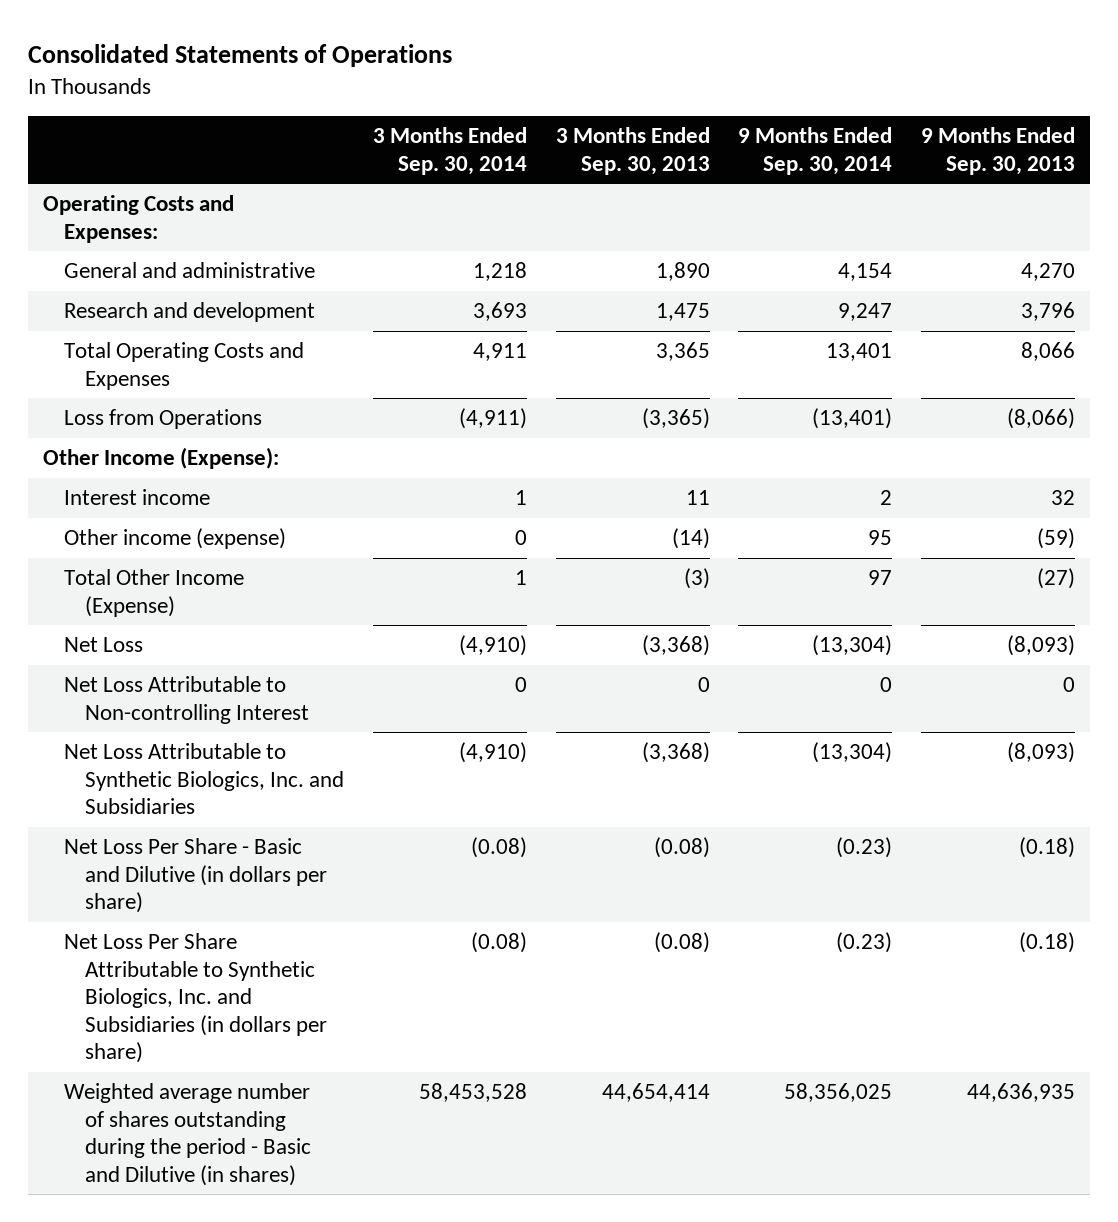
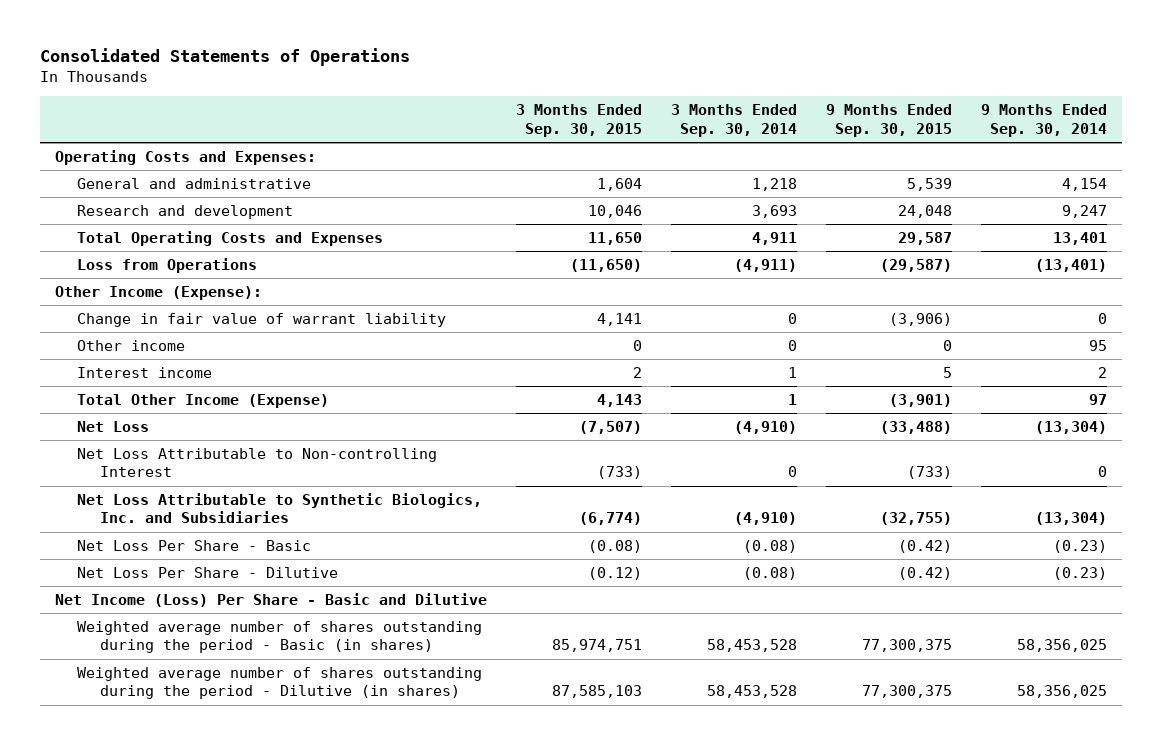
- | 3 Months Ended Sep. 30, 2014 | 3 Months Ended Sep. 30, 2013 | 9 Months Ended Sep. 30, 2014 | 9 Months Ended Sep. 30, 2013
+ | 3 Months Ended Sep. 30, 2015 | 3 Months Ended Sep. 30, 2014 | 9 Months Ended Sep. 30, 2015 | 9 Months Ended Sep. 30, 2014
+ Change in fair value of warrant liability | 4,141 | 0 | (3,906) | 0
+ Other income | 0 | 0 | 0 | 95
- Other income (expense) | 0 | (14) | 95 | (59)
- Net Loss Per Share - Basic and Dilutive (in dollars per share) | (0.08) | (0.08) | (0.23) | (0.18)
- Net Loss Per Share Attributable to Synthetic Biologics, Inc. and Subsidiaries (in dollars per share) | (0.08) | (0.08) | (0.23) | (0.18)
- Weighted average number of shares outstanding during the period - Basic and Dilutive (in shares) | 58,453,528 | 44,654,414 | 58,356,025 | 44,636,935
+ Net Loss Per Share - Basic | (0.08) | (0.08) | (0.42) | (0.23)
+ Net Loss Per Share - Dilutive | (0.12) | (0.08) | (0.42) | (0.23)
+ Net Income (Loss) Per Share - Basic and Dilutive
+ Weighted average number of shares outstanding during the period - Basic (in shares) | 85,974,751 | 58,453,528 | 77,300,375 | 58,356,025
+ Weighted average number of shares outstanding during the period - Dilutive (in shares) | 87,585,103 | 58,453,528 | 77,300,375 | 58,356,025

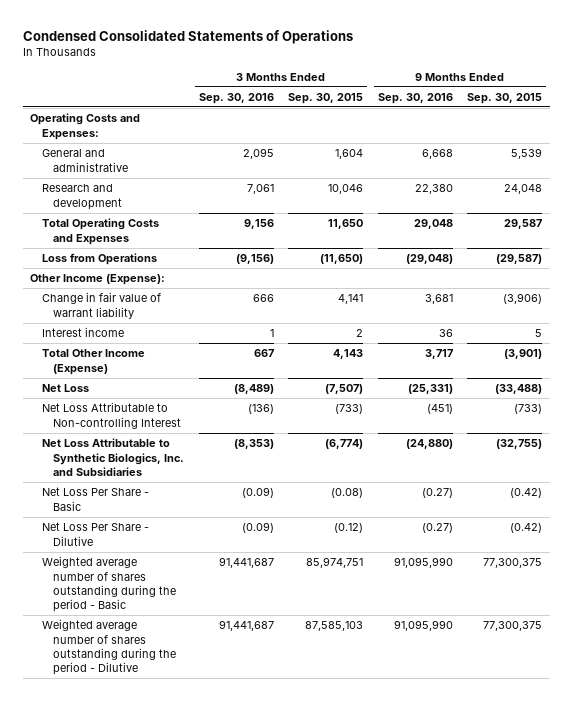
- Consolidated Statements of Operations
+ Condensed Consolidated Statements of Operations
- | 3 Months Ended Sep. 30, 2015 | 3 Months Ended Sep. 30, 2014 | 9 Months Ended Sep. 30, 2015 | 9 Months Ended Sep. 30, 2014
+ | 3 Months Ended Sep. 30, 2016 | 3 Months Ended Sep. 30, 2015 | 9 Months Ended Sep. 30, 2016 | 9 Months Ended Sep. 30, 2015
- Other income | 0 | 0 | 0 | 95
- Net Income (Loss) Per Share - Basic and Dilutive
- Weighted average number of shares outstanding during the period - Basic (in shares) | 85,974,751 | 58,453,528 | 77,300,375 | 58,356,025
- Weighted average number of shares outstanding during the period - Dilutive (in shares) | 87,585,103 | 58,453,528 | 77,300,375 | 58,356,025
+ Weighted average number of shares outstanding during the period - Basic | 91,441,687 | 85,974,751 | 91,095,990 | 77,300,375
+ Weighted average number of shares outstanding during the period - Dilutive | 91,441,687 | 87,585,103 | 91,095,990 | 77,300,375

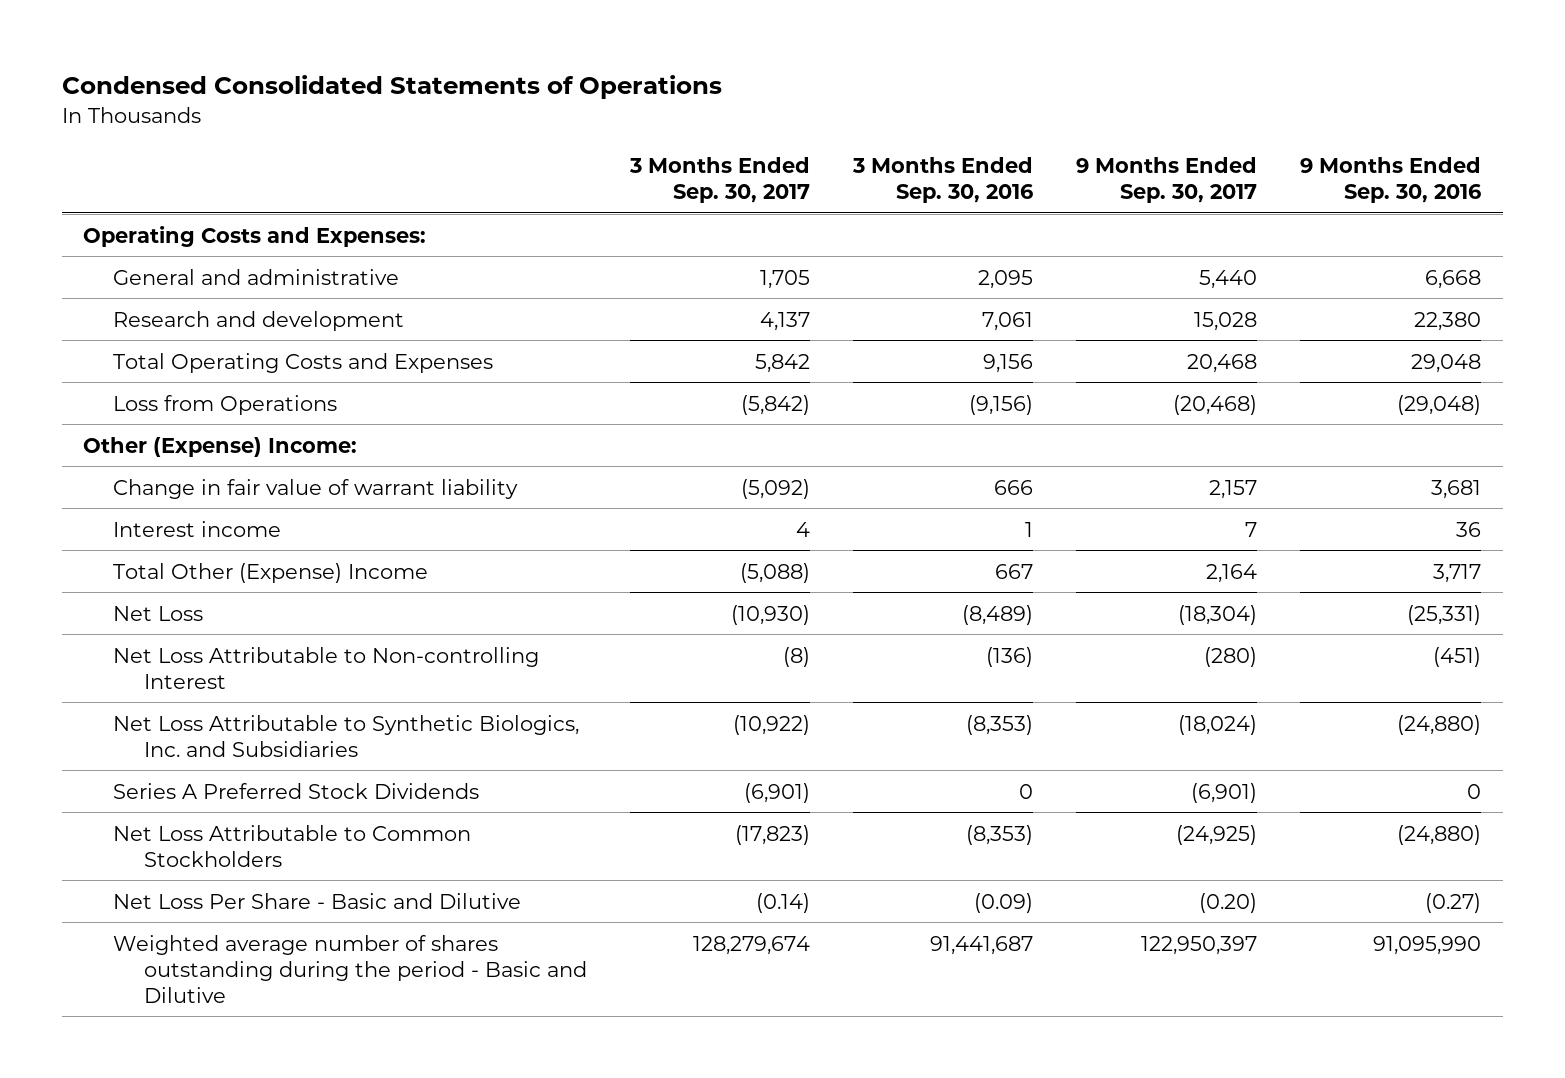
- | 3 Months Ended Sep. 30, 2016 | 3 Months Ended Sep. 30, 2015 | 9 Months Ended Sep. 30, 2016 | 9 Months Ended Sep. 30, 2015
+ | 3 Months Ended Sep. 30, 2017 | 3 Months Ended Sep. 30, 2016 | 9 Months Ended Sep. 30, 2017 | 9 Months Ended Sep. 30, 2016
- Other Income (Expense):
+ Other (Expense) Income:
- Total Other Income (Expense) | 667 | 4,143 | 3,717 | (3,901)
+ Total Other (Expense) Income | (5,088) | 667 | 2,164 | 3,717
- Net Loss Per Share - Basic | (0.09) | (0.08) | (0.27) | (0.42)
- Net Loss Per Share - Dilutive | (0.09) | (0.12) | (0.27) | (0.42)
- Weighted average number of shares outstanding during the period - Basic | 91,441,687 | 85,974,751 | 91,095,990 | 77,300,375
- Weighted average number of shares outstanding during the period - Dilutive | 91,441,687 | 87,585,103 | 91,095,990 | 77,300,375
+ Series A Preferred Stock Dividends | (6,901) | 0 | (6,901) | 0
+ Net Loss Attributable to Common Stockholders | (17,823) | (8,353) | (24,925) | (24,880)
+ Net Loss Per Share - Basic and Dilutive | (0.14) | (0.09) | (0.20) | (0.27)
+ Weighted average number of shares outstanding during the period - Basic and Dilutive | 128,279,674 | 91,441,687 | 122,950,397 | 91,095,990

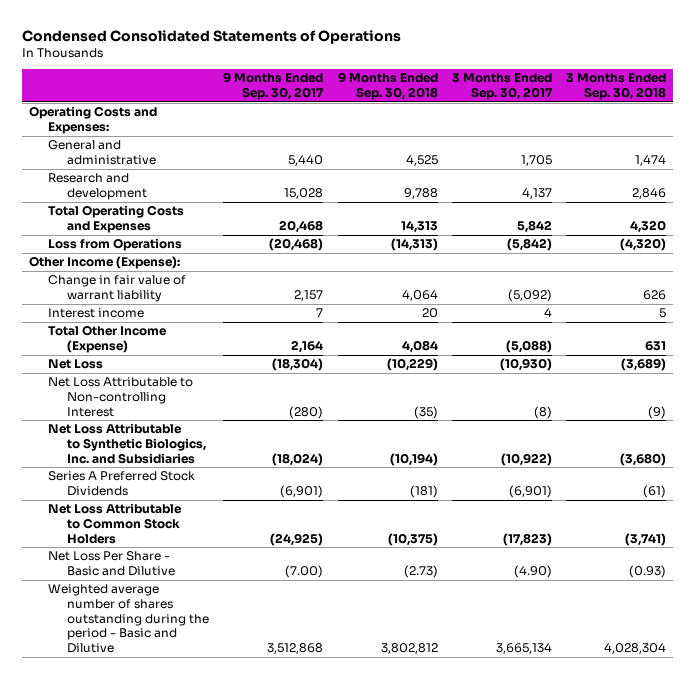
- | 3 Months Ended Sep. 30, 2017 | 3 Months Ended Sep. 30, 2016 | 9 Months Ended Sep. 30, 2017 | 9 Months Ended Sep. 30, 2016
+ | 9 Months Ended Sep. 30, 2017 | 9 Months Ended Sep. 30, 2018 | 3 Months Ended Sep. 30, 2017 | 3 Months Ended Sep. 30, 2018
- Other (Expense) Income:
+ Other Income (Expense):
- Total Other (Expense) Income | (5,088) | 667 | 2,164 | 3,717
+ Total Other Income (Expense) | 2,164 | 4,084 | (5,088) | 631
- Net Loss Attributable to Common Stockholders | (17,823) | (8,353) | (24,925) | (24,880)
- Net Loss Per Share - Basic and Dilutive | (0.14) | (0.09) | (0.20) | (0.27)
- Weighted average number of shares outstanding during the period - Basic and Dilutive | 128,279,674 | 91,441,687 | 122,950,397 | 91,095,990
+ Net Loss Attributable to Common Stock Holders | (24,925) | (10,375) | (17,823) | (3,741)
+ Net Loss Per Share - Basic and Dilutive | (7.00) | (2.73) | (4.90) | (0.93)
+ Weighted average number of shares outstanding during the period - Basic and Dilutive | 3,512,868 | 3,802,812 | 3,665,134 | 4,028,304

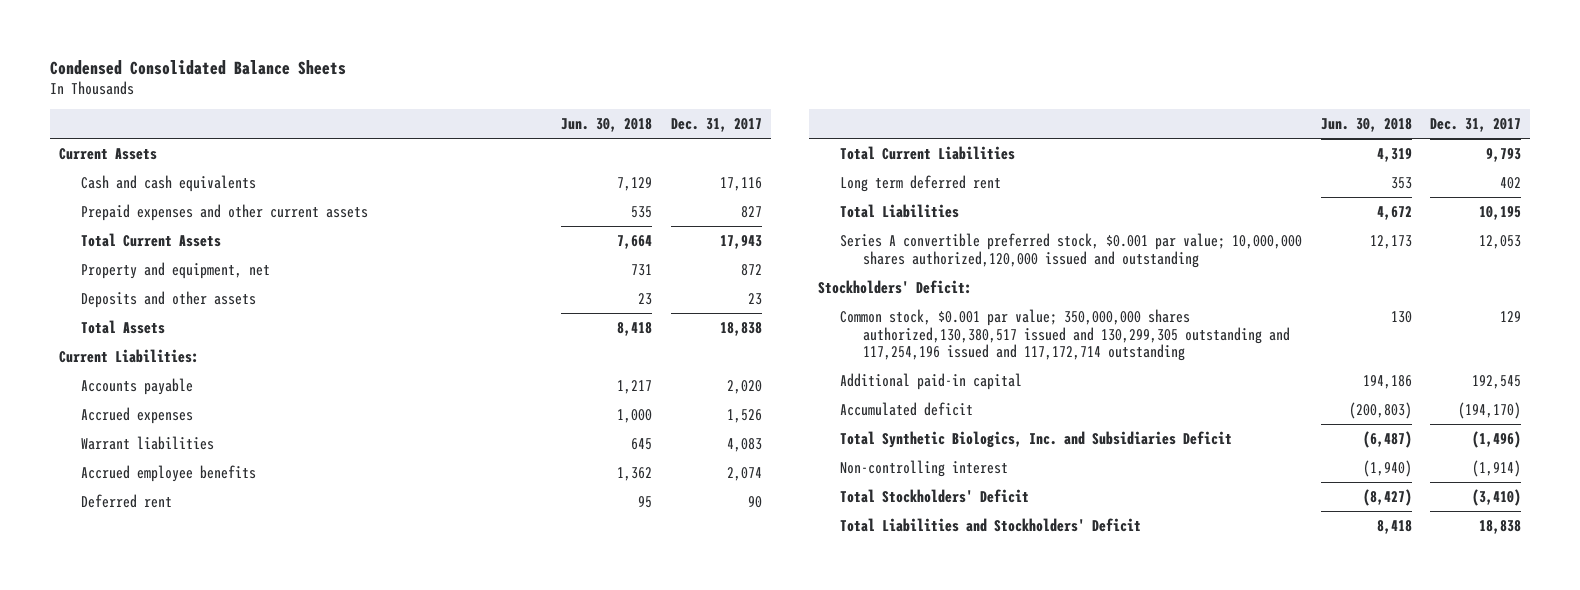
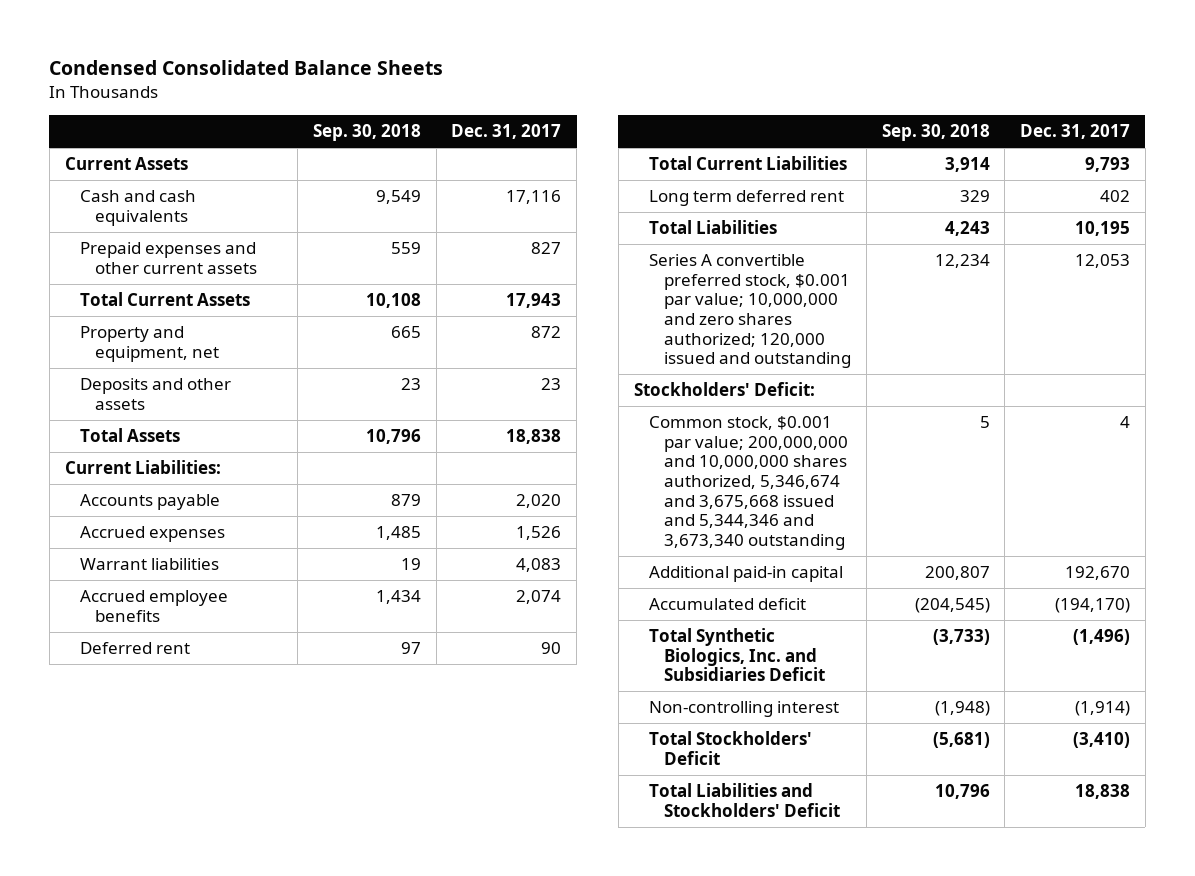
- | Jun. 30, 2018 | Dec. 31, 2017
+ | Sep. 30, 2018 | Dec. 31, 2017
- Series A convertible preferred stock, $0.001 par value; 10,000,000 shares authorized,120,000 issued and outstanding | 12,173 | 12,053
+ Series A convertible preferred stock, $0.001 par value; 10,000,000 and zero shares authorized; 120,000 issued and outstanding | 12,234 | 12,053
- Common stock, $0.001 par value; 350,000,000 shares authorized,130,380,517 issued and 130,299,305 outstanding and 117,254,196 issued and 117,172,714 outstanding | 130 | 129
- Additional paid-in capital | 194,186 | 192,545
+ Common stock, $0.001 par value; 200,000,000 and 10,000,000 shares authorized, 5,346,674 and 3,675,668 issued and 5,344,346 and 3,673,340 outstanding | 5 | 4
+ Additional paid-in capital | 200,807 | 192,670

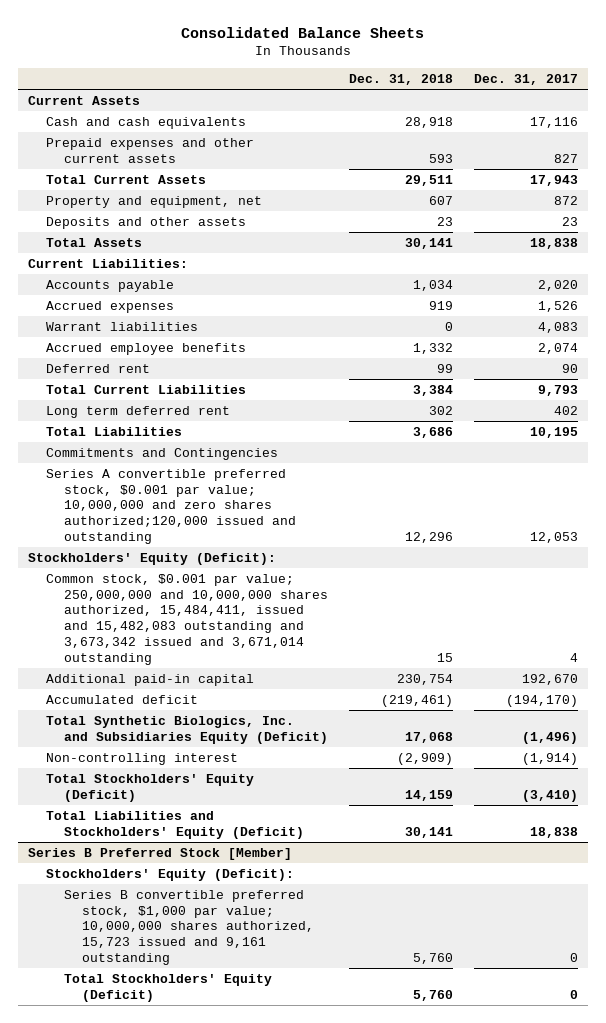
- Condensed Consolidated Balance Sheets
+ Consolidated Balance Sheets
- | Sep. 30, 2018 | Dec. 31, 2017
+ | Dec. 31, 2018 | Dec. 31, 2017
- Series A convertible preferred stock, $0.001 par value; 10,000,000 and zero shares authorized; 120,000 issued and outstanding | 12,234 | 12,053
- Stockholders' Deficit:
- Common stock, $0.001 par value; 200,000,000 and 10,000,000 shares authorized, 5,346,674 and 3,675,668 issued and 5,344,346 and 3,673,340 outstanding | 5 | 4
+ Commitments and Contingencies
+ Series A convertible preferred stock, $0.001 par value; 10,000,000 and zero shares authorized;120,000 issued and outstanding | 12,296 | 12,053
+ Stockholders' Equity (Deficit):
+ Common stock, $0.001 par value; 250,000,000 and 10,000,000 shares authorized, 15,484,411, issued and 15,482,083 outstanding and 3,673,342 issued and 3,671,014 outstanding | 15 | 4
- Total Synthetic Biologics, Inc. and Subsidiaries Deficit | (3,733) | (1,496)
+ Total Synthetic Biologics, Inc. and Subsidiaries Equity (Deficit) | 17,068 | (1,496)
- Total Stockholders' Deficit | (5,681) | (3,410)
- Total Liabilities and Stockholders' Deficit | 10,796 | 18,838
+ Total Stockholders' Equity (Deficit) | 14,159 | (3,410)
+ Total Liabilities and Stockholders' Equity (Deficit) | 30,141 | 18,838
+ Series B Preferred Stock [Member]
+ Stockholders' Equity (Deficit):
+ Series B convertible preferred stock, $1,000 par value; 10,000,000 shares authorized, 15,723 issued and 9,161 outstanding | 5,760 | 0
+ Total Stockholders' Equity (Deficit) | 5,760 | 0

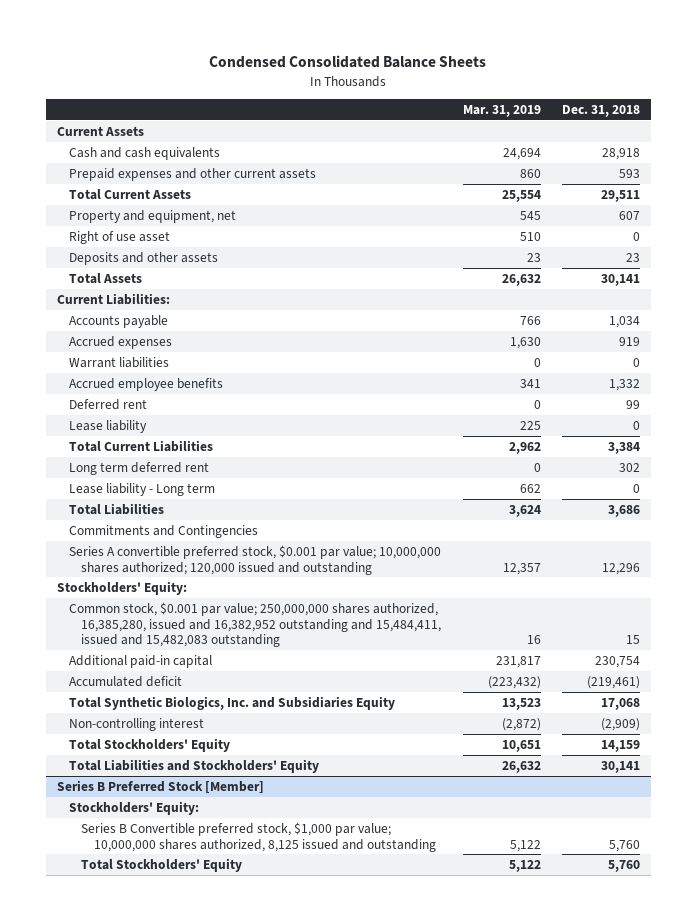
- Consolidated Balance Sheets
+ Condensed Consolidated Balance Sheets
- | Dec. 31, 2018 | Dec. 31, 2017
+ | Mar. 31, 2019 | Dec. 31, 2018
+ Right of use asset | 510 | 0
+ Lease liability | 225 | 0
+ Lease liability - Long term | 662 | 0
- Series A convertible preferred stock, $0.001 par value; 10,000,000 and zero shares authorized;120,000 issued and outstanding | 12,296 | 12,053
- Stockholders' Equity (Deficit):
- Common stock, $0.001 par value; 250,000,000 and 10,000,000 shares authorized, 15,484,411, issued and 15,482,083 outstanding and 3,673,342 issued and 3,671,014 outstanding | 15 | 4
+ Series A convertible preferred stock, $0.001 par value; 10,000,000 shares authorized; 120,000 issued and outstanding | 12,357 | 12,296
+ Stockholders' Equity:
+ Common stock, $0.001 par value; 250,000,000 shares authorized, 16,385,280, issued and 16,382,952 outstanding and 15,484,411, issued and 15,482,083 outstanding | 16 | 15
- Total Synthetic Biologics, Inc. and Subsidiaries Equity (Deficit) | 17,068 | (1,496)
+ Total Synthetic Biologics, Inc. and Subsidiaries Equity | 13,523 | 17,068
- Total Stockholders' Equity (Deficit) | 14,159 | (3,410)
- Total Liabilities and Stockholders' Equity (Deficit) | 30,141 | 18,838
+ Total Stockholders' Equity | 10,651 | 14,159
+ Total Liabilities and Stockholders' Equity | 26,632 | 30,141
@ Series B Preferred Stock [Member]
- Stockholders' Equity (Deficit):
- Series B convertible preferred stock, $1,000 par value; 10,000,000 shares authorized, 15,723 issued and 9,161 outstanding | 5,760 | 0
- Total Stockholders' Equity (Deficit) | 5,760 | 0
+ Stockholders' Equity:
+ Series B Convertible preferred stock, $1,000 par value; 10,000,000 shares authorized, 8,125 issued and outstanding | 5,122 | 5,760
+ Total Stockholders' Equity | 5,122 | 5,760

